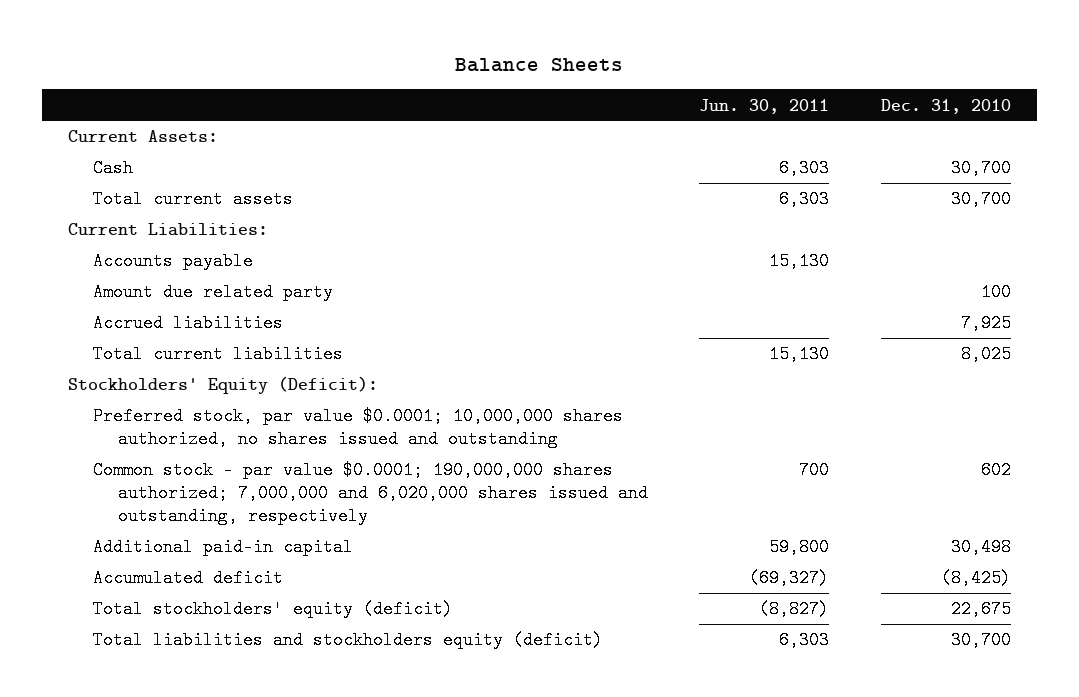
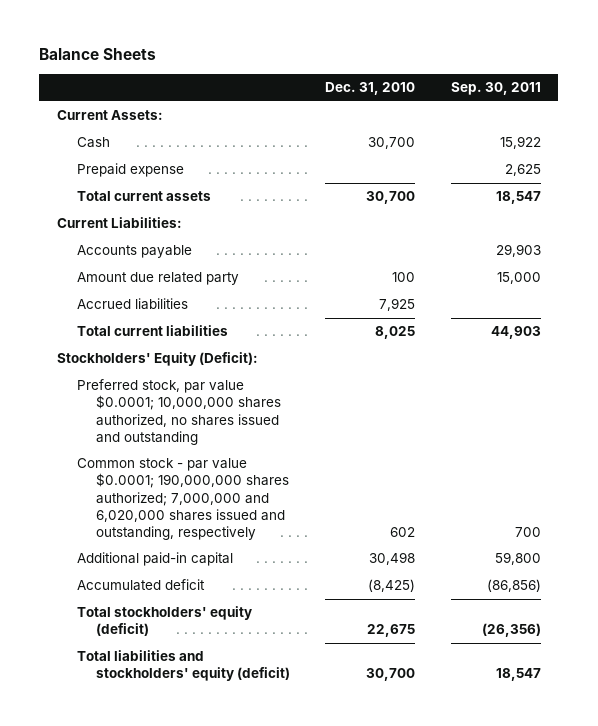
- | Jun. 30, 2011 | Dec. 31, 2010
+ | Dec. 31, 2010 | Sep. 30, 2011
+ Prepaid expense | | 2,625
- Total liabilities and stockholders equity (deficit) | 6,303 | 30,700
+ Total liabilities and stockholders' equity (deficit) | 30,700 | 18,547

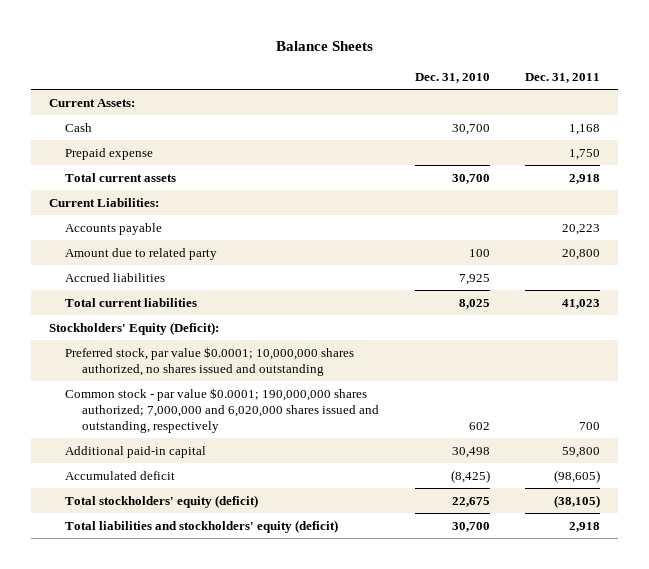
- | Dec. 31, 2010 | Sep. 30, 2011
+ | Dec. 31, 2010 | Dec. 31, 2011
- Amount due related party | 100 | 15,000
+ Amount due to related party | 100 | 20,800

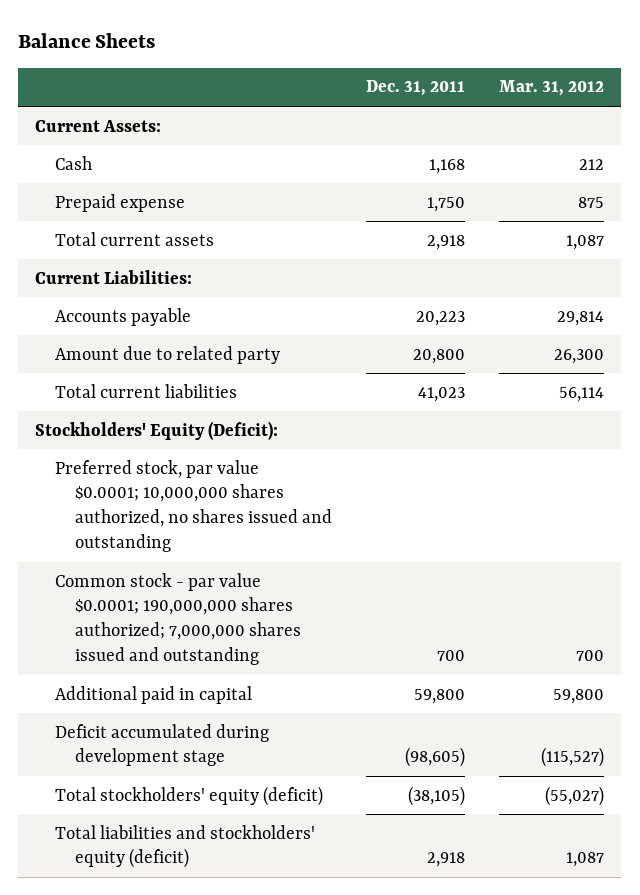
- | Dec. 31, 2010 | Dec. 31, 2011
+ | Dec. 31, 2011 | Mar. 31, 2012
- Accrued liabilities | 7,925 |
- Common stock - par value $0.0001; 190,000,000 shares authorized; 7,000,000 and 6,020,000 shares issued and outstanding, respectively | 602 | 700
- Additional paid-in capital | 30,498 | 59,800
- Accumulated deficit | (8,425) | (98,605)
+ Common stock - par value $0.0001; 190,000,000 shares authorized; 7,000,000 shares issued and outstanding | 700 | 700
+ Additional paid in capital | 59,800 | 59,800
+ Deficit accumulated during development stage | (98,605) | (115,527)

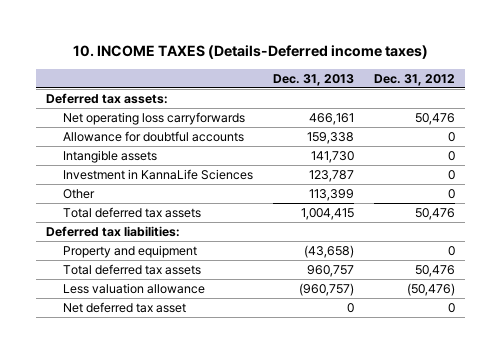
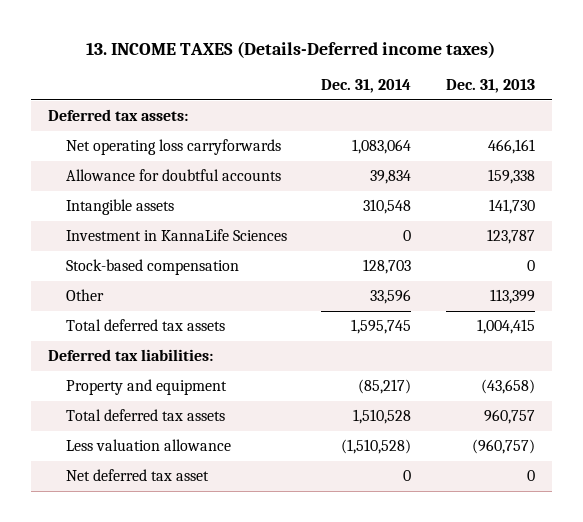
- 10. INCOME TAXES (Details-Deferred income taxes)
+ 13. INCOME TAXES (Details-Deferred income taxes)
- | Dec. 31, 2013 | Dec. 31, 2012
+ | Dec. 31, 2014 | Dec. 31, 2013
+ Stock-based compensation | 128,703 | 0

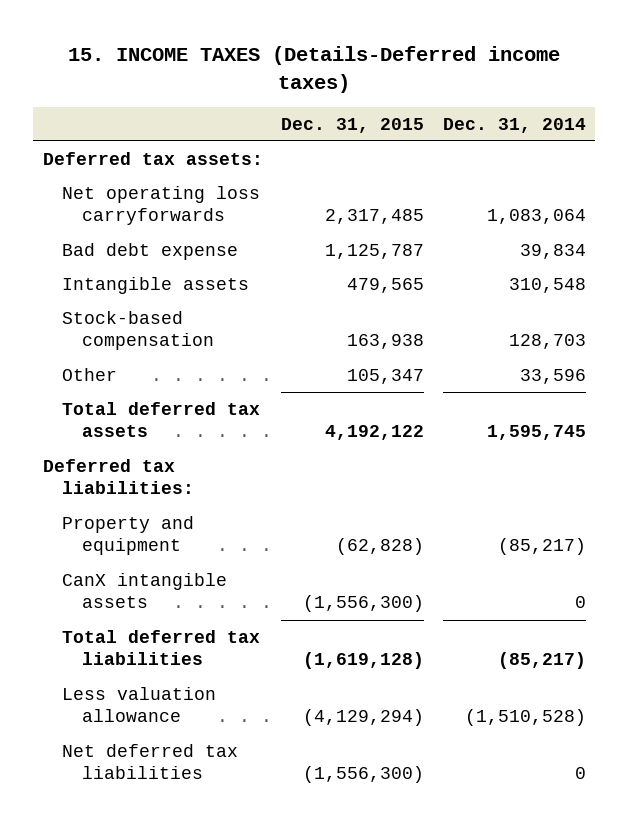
- 13. INCOME TAXES (Details-Deferred income taxes)
+ 15. INCOME TAXES (Details-Deferred income taxes)
- | Dec. 31, 2014 | Dec. 31, 2013
+ | Dec. 31, 2015 | Dec. 31, 2014
- Allowance for doubtful accounts | 39,834 | 159,338
+ Bad debt expense | 1,125,787 | 39,834
- Investment in KannaLife Sciences | 0 | 123,787
- Total deferred tax assets | 1,510,528 | 960,757
+ CanX intangible assets | (1,556,300) | 0
+ Total deferred tax liabilities | (1,619,128) | (85,217)
- Net deferred tax asset | 0 | 0
+ Net deferred tax liabilities | (1,556,300) | 0

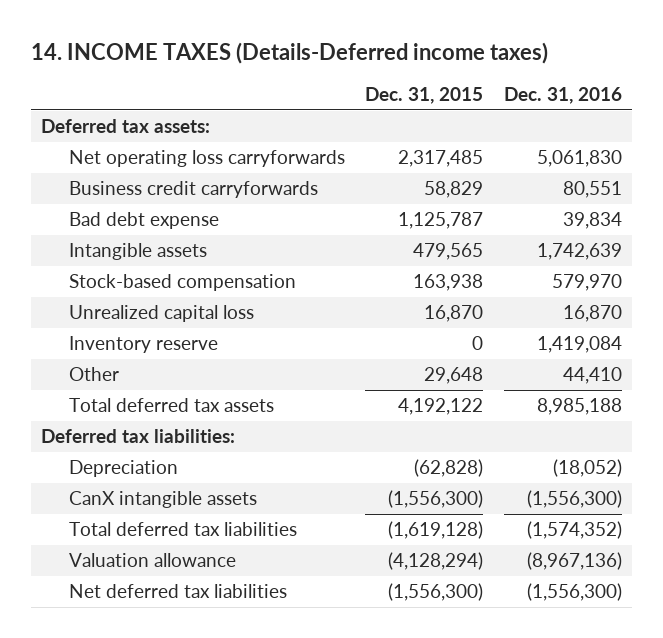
- 15. INCOME TAXES (Details-Deferred income taxes)
+ 14. INCOME TAXES (Details-Deferred income taxes)
- | Dec. 31, 2015 | Dec. 31, 2014
+ | Dec. 31, 2015 | Dec. 31, 2016
+ Business credit carryforwards | 58,829 | 80,551
- Other | 105,347 | 33,596
+ Unrealized capital loss | 16,870 | 16,870
+ Inventory reserve | 0 | 1,419,084
+ Other | 29,648 | 44,410
- Property and equipment | (62,828) | (85,217)
+ Depreciation | (62,828) | (18,052)
- Less valuation allowance | (4,129,294) | (1,510,528)
+ Valuation allowance | (4,128,294) | (8,967,136)

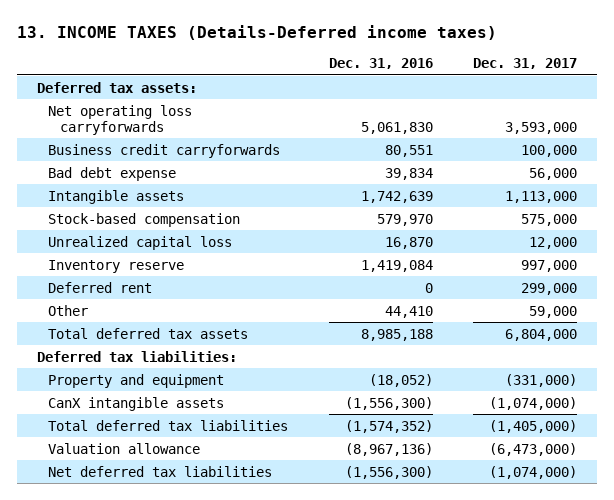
- 14. INCOME TAXES (Details-Deferred income taxes)
+ 13. INCOME TAXES (Details-Deferred income taxes)
- | Dec. 31, 2015 | Dec. 31, 2016
+ | Dec. 31, 2016 | Dec. 31, 2017
+ Deferred rent | 0 | 299,000
- Depreciation | (62,828) | (18,052)
+ Property and equipment | (18,052) | (331,000)

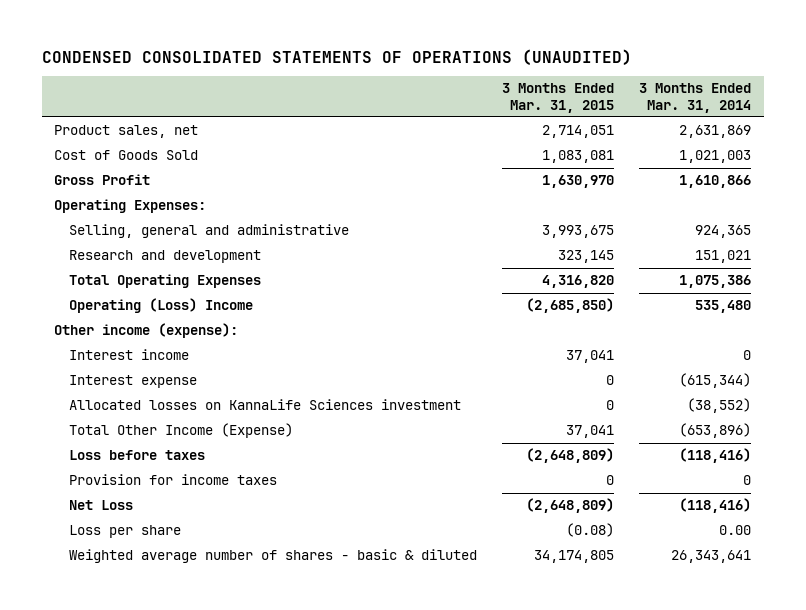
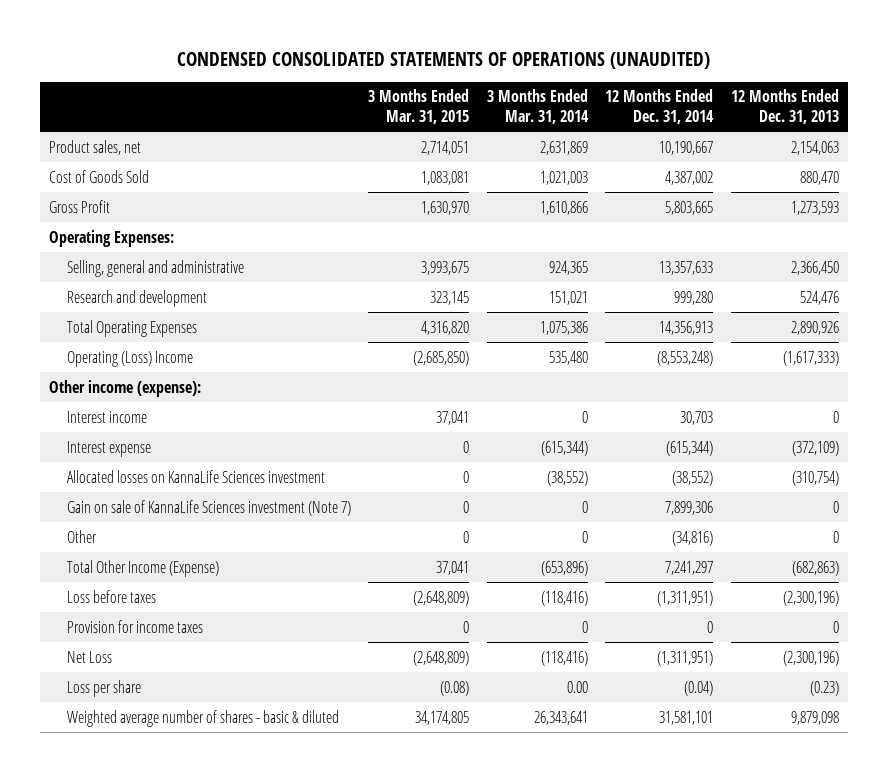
- | 3 Months Ended Mar. 31, 2015 | 3 Months Ended Mar. 31, 2014
+ | 3 Months Ended Mar. 31, 2015 | 3 Months Ended Mar. 31, 2014 | 12 Months Ended Dec. 31, 2014 | 12 Months Ended Dec. 31, 2013
+ Gain on sale of KannaLife Sciences investment (Note 7) | 0 | 0 | 7,899,306 | 0
+ Other | 0 | 0 | (34,816) | 0

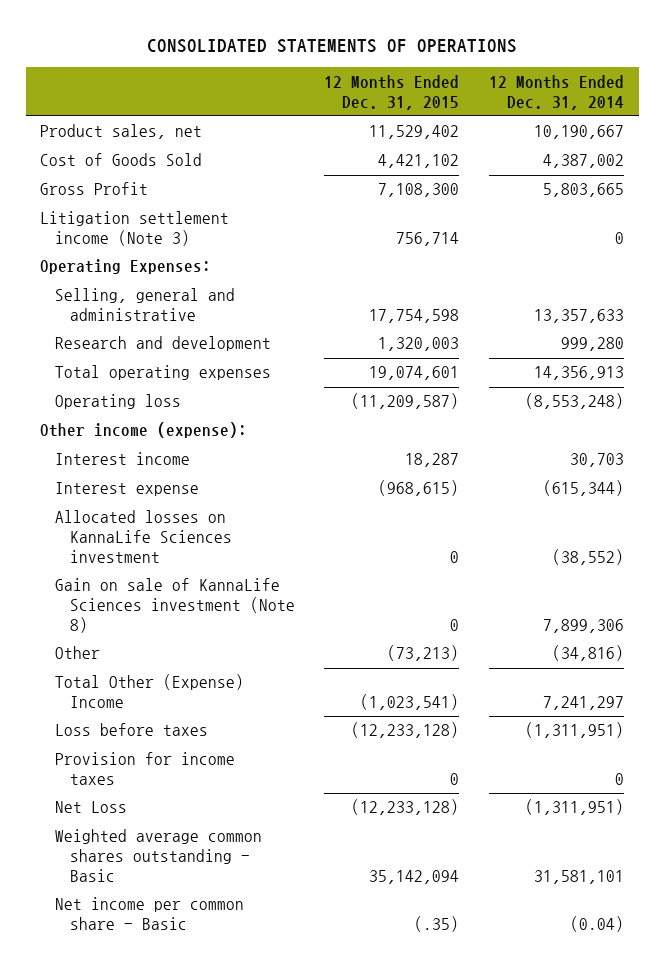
- CONDENSED CONSOLIDATED STATEMENTS OF OPERATIONS (UNAUDITED)
+ CONSOLIDATED STATEMENTS OF OPERATIONS
- | 3 Months Ended Mar. 31, 2015 | 3 Months Ended Mar. 31, 2014 | 12 Months Ended Dec. 31, 2014 | 12 Months Ended Dec. 31, 2013
+ | 12 Months Ended Dec. 31, 2015 | 12 Months Ended Dec. 31, 2014
+ Litigation settlement income (Note 3) | 756,714 | 0
- Total Operating Expenses | 4,316,820 | 1,075,386 | 14,356,913 | 2,890,926
- Operating (Loss) Income | (2,685,850) | 535,480 | (8,553,248) | (1,617,333)
+ Total operating expenses | 19,074,601 | 14,356,913
+ Operating loss | (11,209,587) | (8,553,248)
- Gain on sale of KannaLife Sciences investment (Note 7) | 0 | 0 | 7,899,306 | 0
+ Gain on sale of KannaLife Sciences investment (Note 8) | 0 | 7,899,306
- Total Other Income (Expense) | 37,041 | (653,896) | 7,241,297 | (682,863)
+ Total Other (Expense) Income | (1,023,541) | 7,241,297
- Loss per share | (0.08) | 0.00 | (0.04) | (0.23)
- Weighted average number of shares - basic & diluted | 34,174,805 | 26,343,641 | 31,581,101 | 9,879,098
+ Weighted average common shares outstanding - Basic | 35,142,094 | 31,581,101
+ Net income per common share - Basic | (.35) | (0.04)

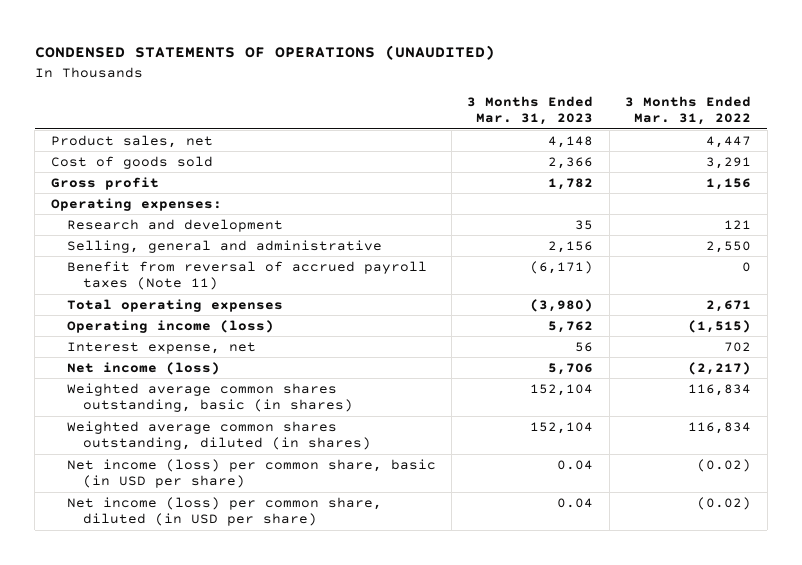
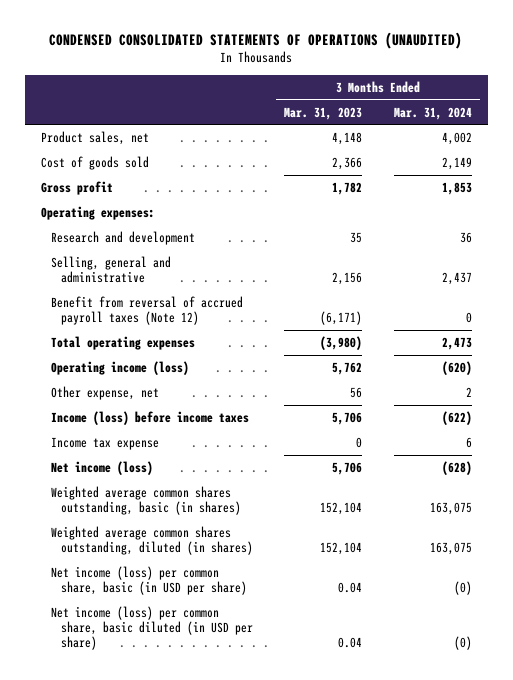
- CONDENSED STATEMENTS OF OPERATIONS (UNAUDITED)
+ CONDENSED CONSOLIDATED STATEMENTS OF OPERATIONS (UNAUDITED)
- | 3 Months Ended Mar. 31, 2023 | 3 Months Ended Mar. 31, 2022
+ | 3 Months Ended Mar. 31, 2023 | 3 Months Ended Mar. 31, 2024
- Benefit from reversal of accrued payroll taxes (Note 11) | (6,171) | 0
+ Benefit from reversal of accrued payroll taxes (Note 12) | (6,171) | 0
- Interest expense, net | 56 | 702
+ Other expense, net | 56 | 2
+ Income (loss) before income taxes | 5,706 | (622)
+ Income tax expense | 0 | 6
- Net income (loss) per common share, diluted (in USD per share) | 0.04 | (0.02)
+ Net income (loss) per common share, basic diluted (in USD per share) | 0.04 | (0)

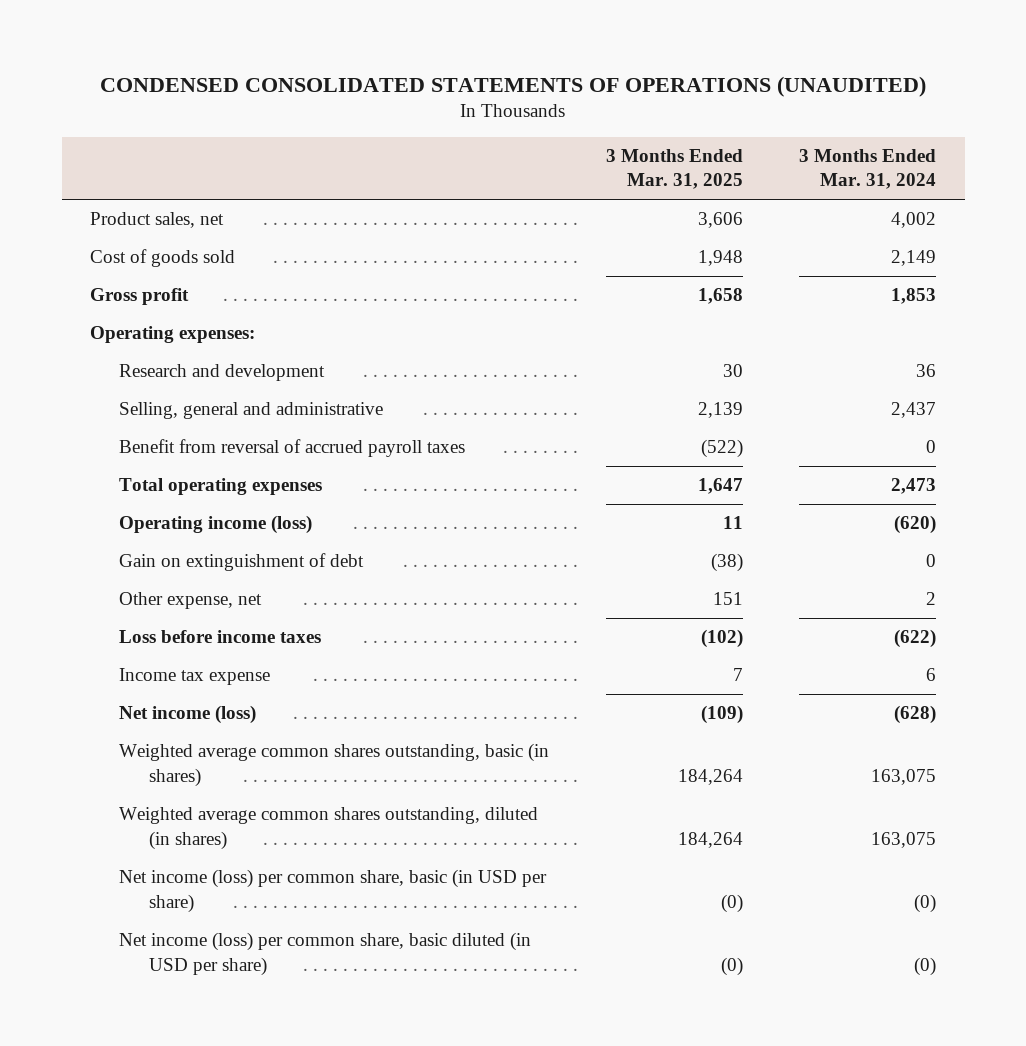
- | 3 Months Ended Mar. 31, 2023 | 3 Months Ended Mar. 31, 2024
+ | 3 Months Ended Mar. 31, 2025 | 3 Months Ended Mar. 31, 2024
- Benefit from reversal of accrued payroll taxes (Note 12) | (6,171) | 0
+ Benefit from reversal of accrued payroll taxes | (522) | 0
+ Gain on extinguishment of debt | (38) | 0
- Income (loss) before income taxes | 5,706 | (622)
+ Loss before income taxes | (102) | (622)

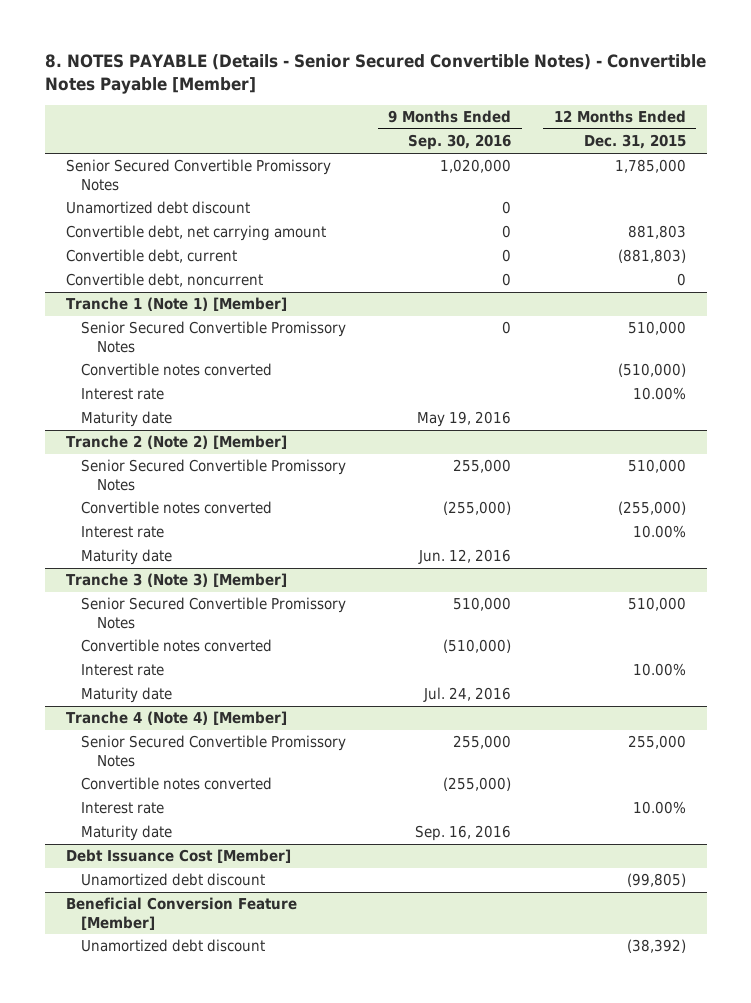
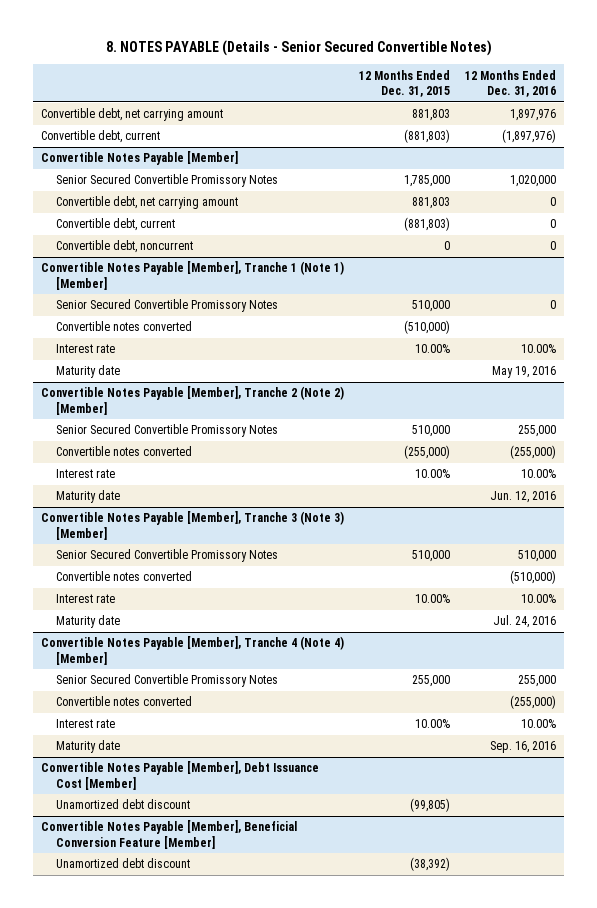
- 8. NOTES PAYABLE (Details - Senior Secured Convertible Notes) - Convertible Notes Payable [Member]
+ 8. NOTES PAYABLE (Details - Senior Secured Convertible Notes)
- | 9 Months Ended Sep. 30, 2016 | 12 Months Ended Dec. 31, 2015
+ | 12 Months Ended Dec. 31, 2015 | 12 Months Ended Dec. 31, 2016
+ Convertible debt, net carrying amount | 881,803 | 1,897,976
+ Convertible debt, current | (881,803) | (1,897,976)
+ Convertible Notes Payable [Member]
- Unamortized debt discount | 0 |
- Tranche 1 (Note 1) [Member]
+ Convertible Notes Payable [Member], Tranche 1 (Note 1) [Member]
- Tranche 2 (Note 2) [Member]
+ Convertible Notes Payable [Member], Tranche 2 (Note 2) [Member]
- Tranche 3 (Note 3) [Member]
+ Convertible Notes Payable [Member], Tranche 3 (Note 3) [Member]
- Tranche 4 (Note 4) [Member]
+ Convertible Notes Payable [Member], Tranche 4 (Note 4) [Member]
- Debt Issuance Cost [Member]
+ Convertible Notes Payable [Member], Debt Issuance Cost [Member]
- Beneficial Conversion Feature [Member]
+ Convertible Notes Payable [Member], Beneficial Conversion Feature [Member]

